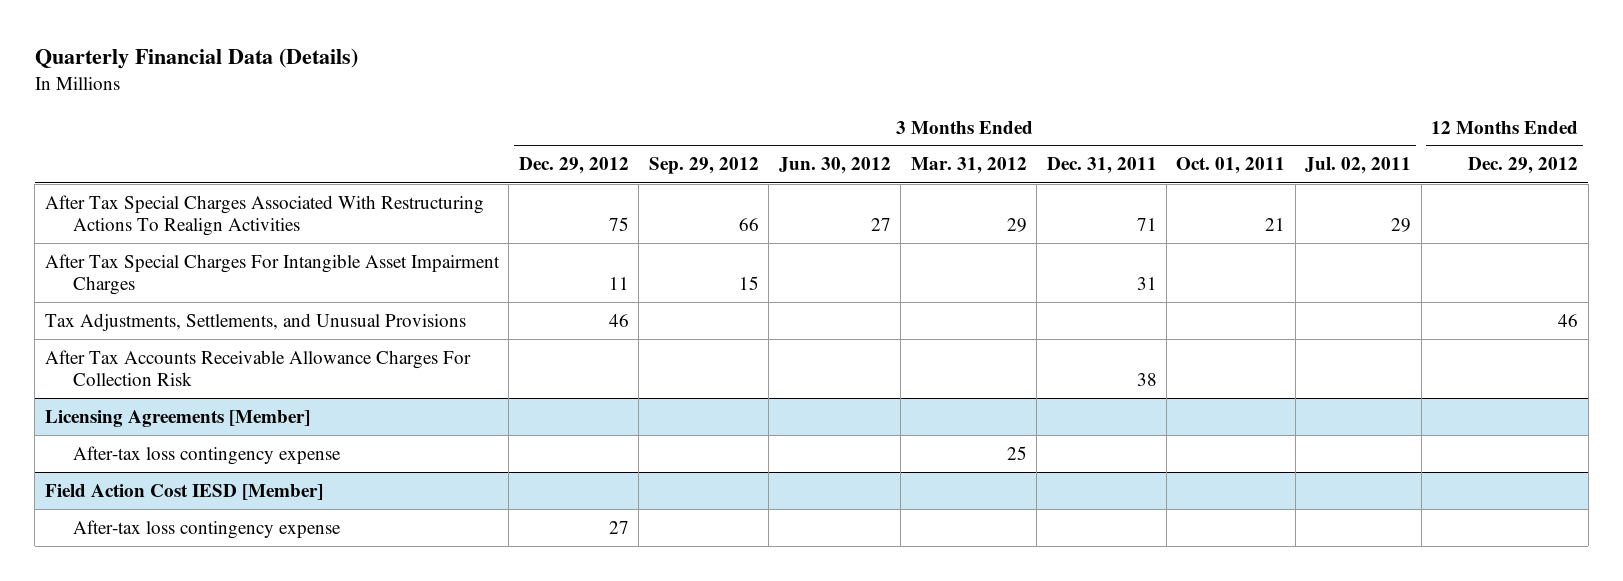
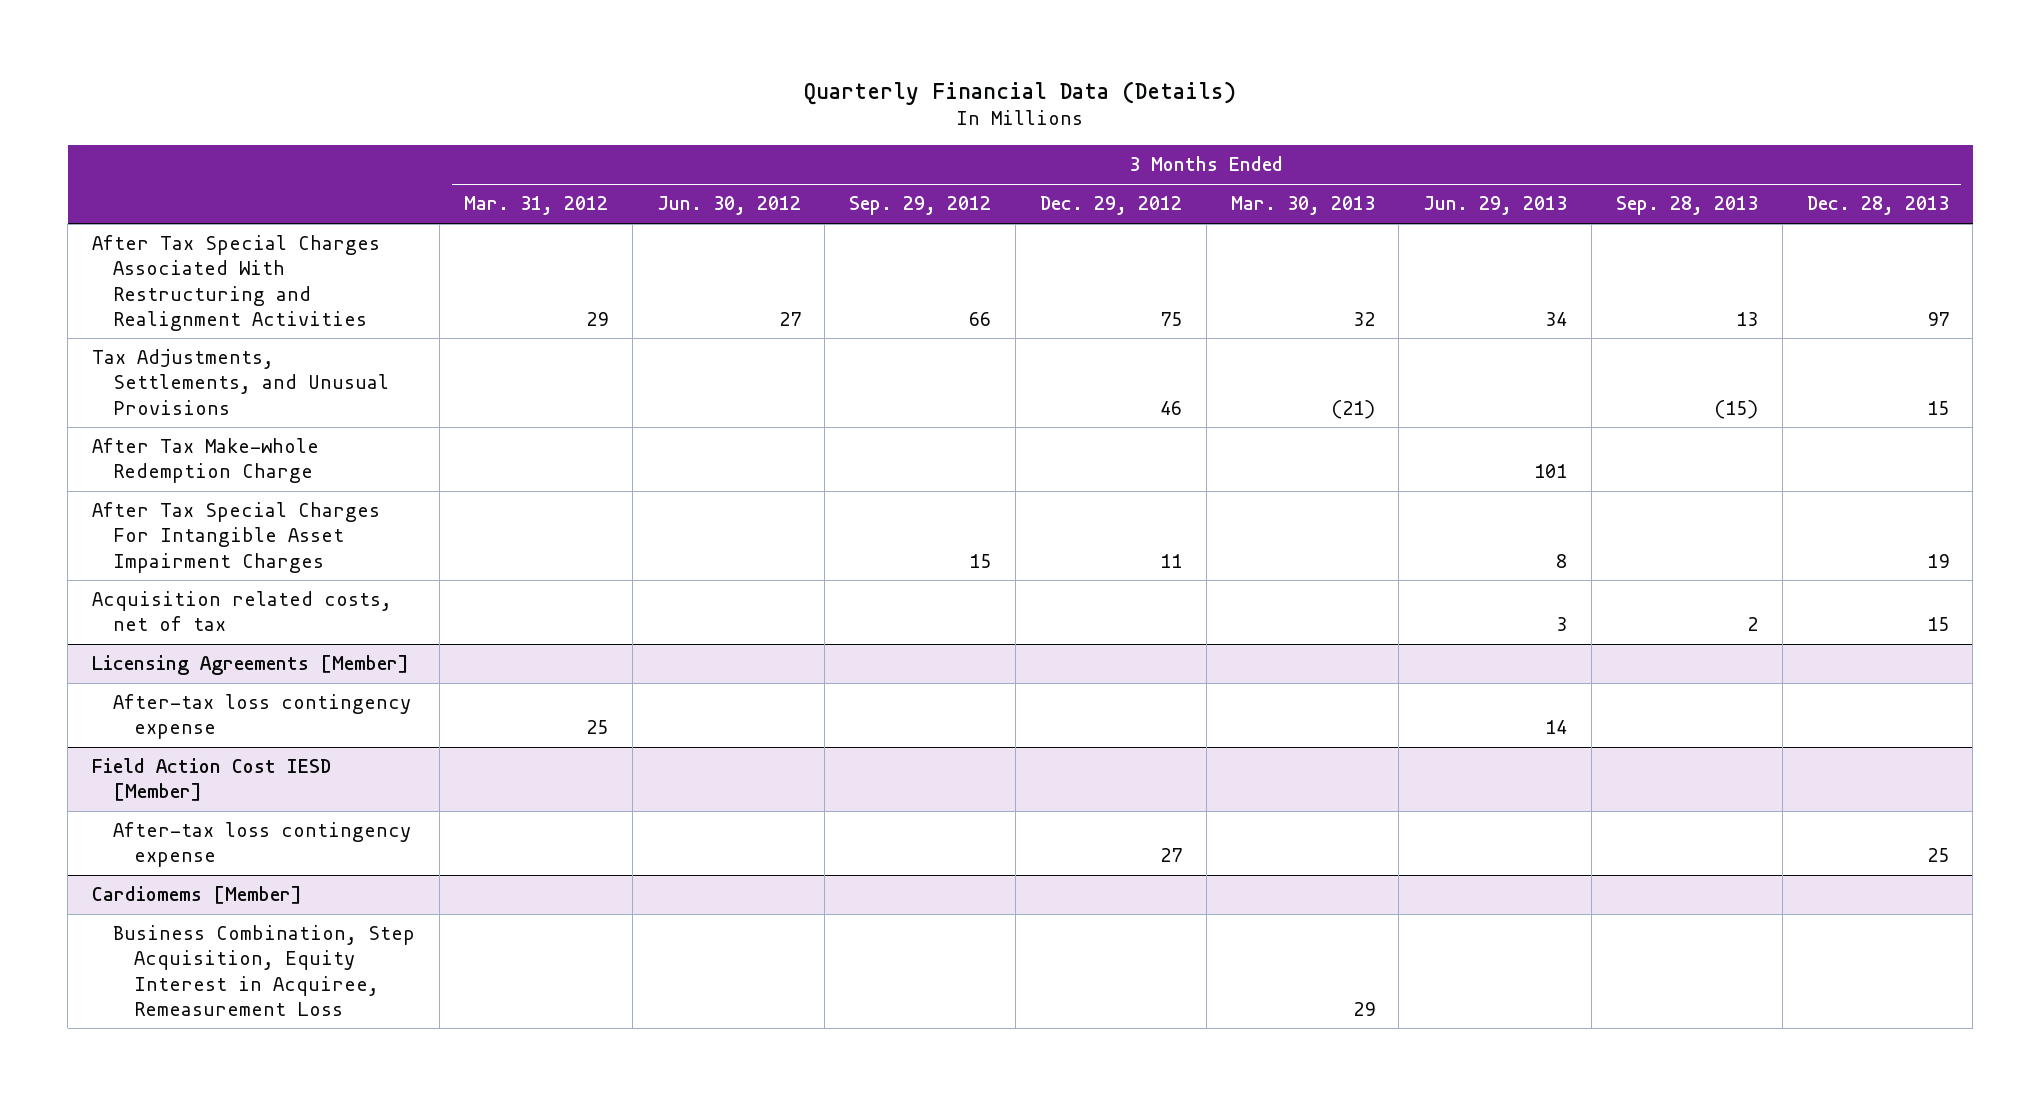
- | 3 Months Ended Dec. 29, 2012 | 3 Months Ended Sep. 29, 2012 | 3 Months Ended Jun. 30, 2012 | 3 Months Ended Mar. 31, 2012 | 3 Months Ended Dec. 31, 2011 | 3 Months Ended Oct. 01, 2011 | 3 Months Ended Jul. 02, 2011 | 12 Months Ended Dec. 29, 2012
+ | 3 Months Ended Mar. 31, 2012 | 3 Months Ended Jun. 30, 2012 | 3 Months Ended Sep. 29, 2012 | 3 Months Ended Dec. 29, 2012 | 3 Months Ended Mar. 30, 2013 | 3 Months Ended Jun. 29, 2013 | 3 Months Ended Sep. 28, 2013 | 3 Months Ended Dec. 28, 2013
- After Tax Special Charges Associated With Restructuring Actions To Realign Activities | 75 | 66 | 27 | 29 | 71 | 21 | 29 |
+ After Tax Special Charges Associated With Restructuring and Realignment Activities | 29 | 27 | 66 | 75 | 32 | 34 | 13 | 97
- After Tax Accounts Receivable Allowance Charges For Collection Risk | | | | | 38 | | |
+ After Tax Make-whole Redemption Charge | | | | | | 101 | |
moved down: After Tax Special Charges For Intangible Asset Impairment Charges | | | 15 | 11 | | 8 | | 19
+ Acquisition related costs, net of tax | | | | | | 3 | 2 | 15
+ Cardiomems [Member]
+ Business Combination, Step Acquisition, Equity Interest in Acquiree, Remeasurement Loss | | | | | 29 | | |

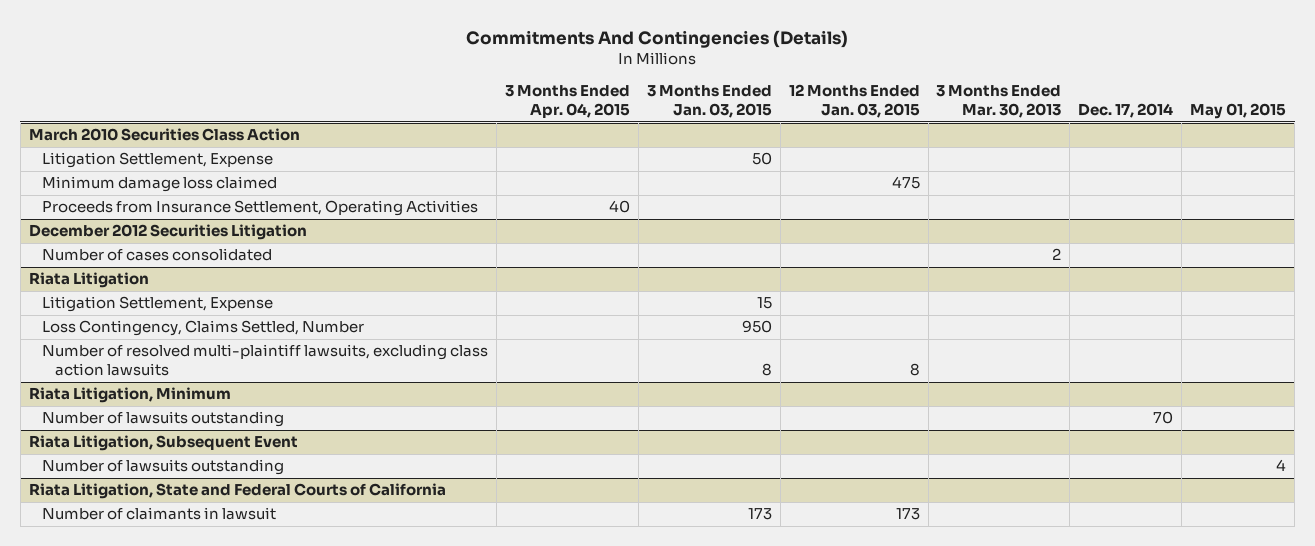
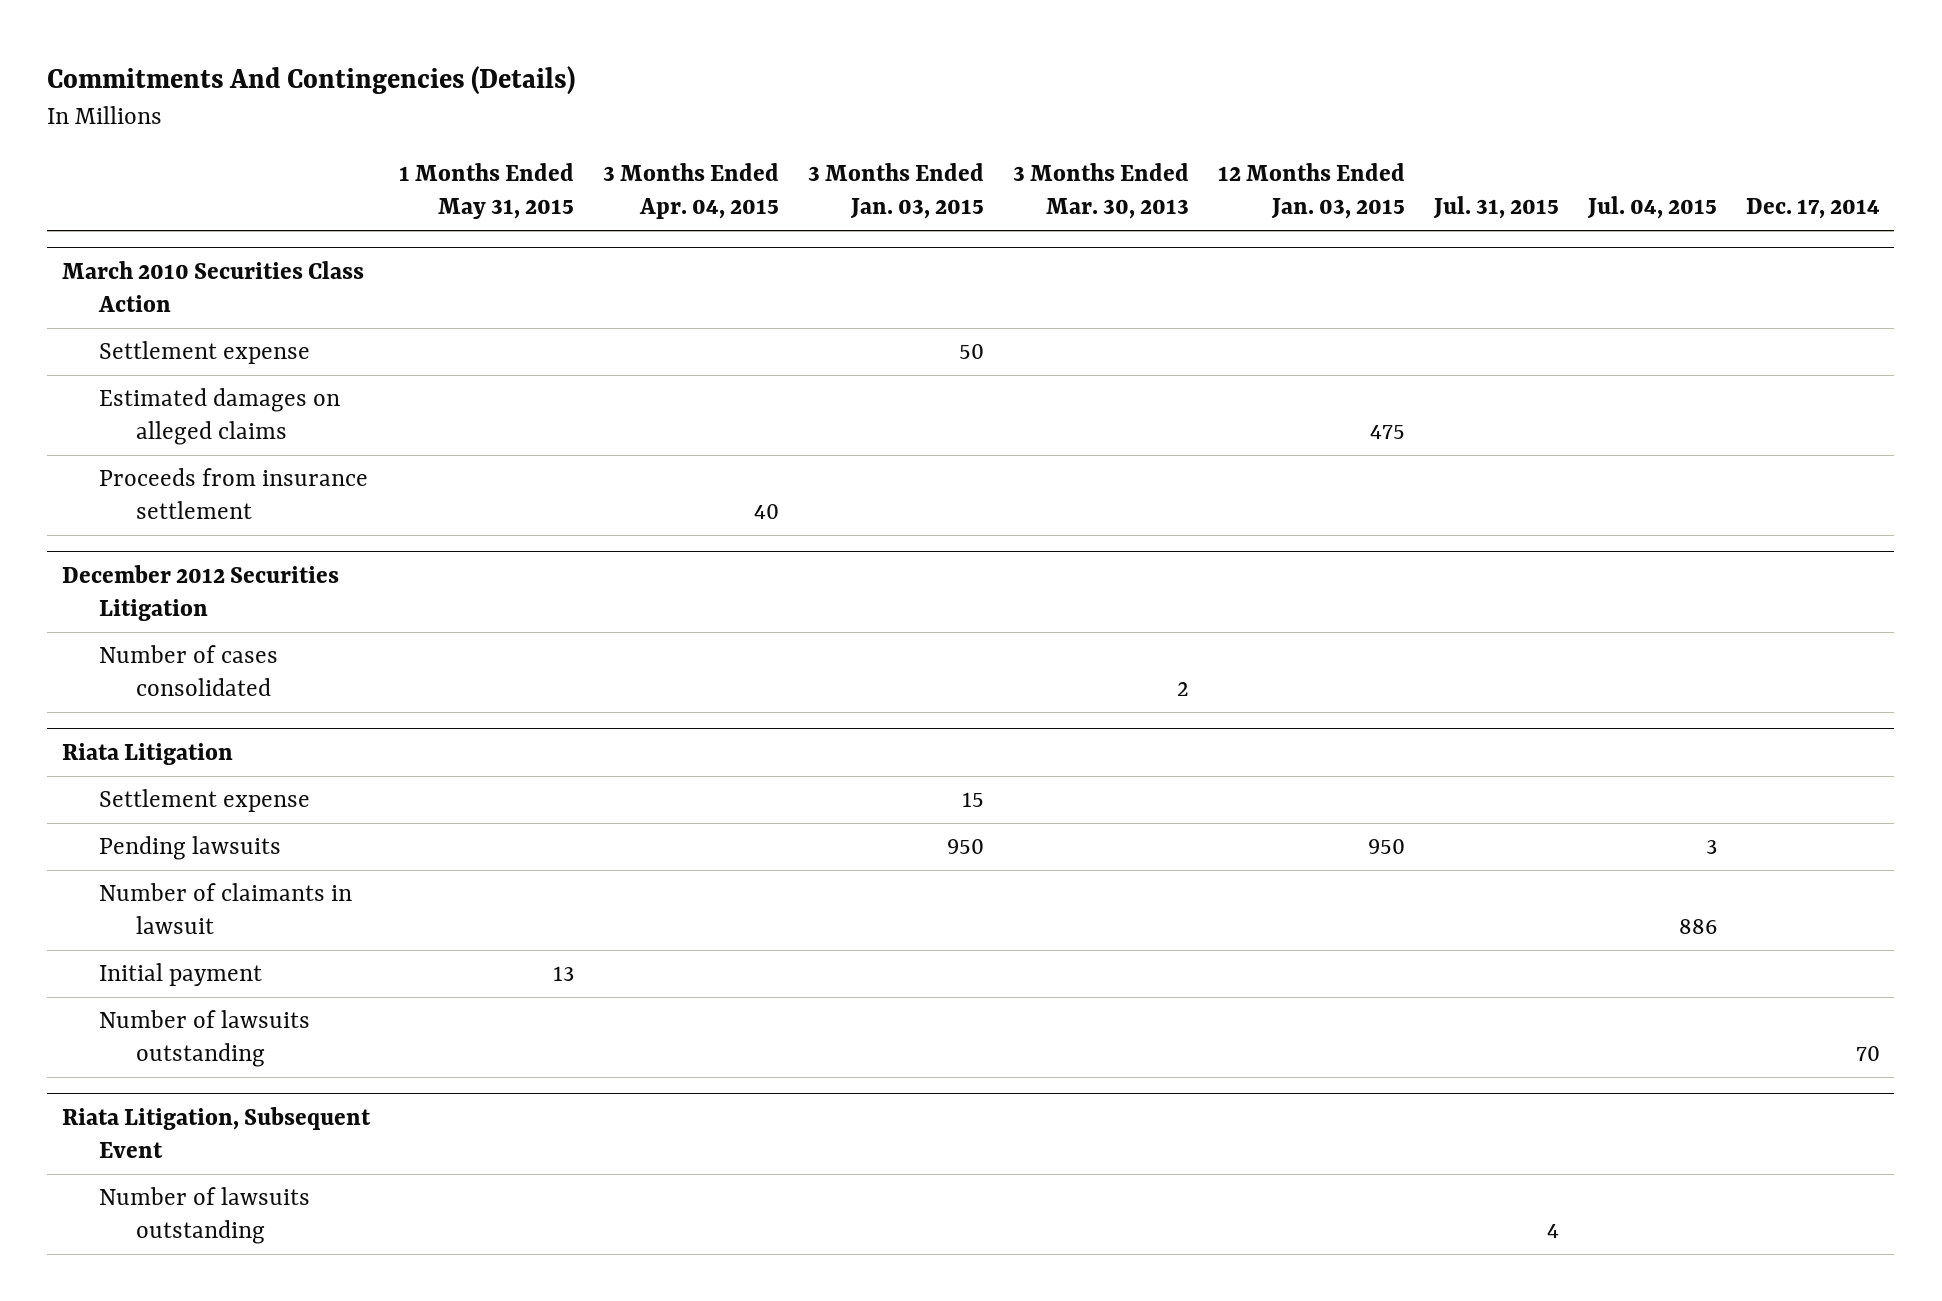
- | 3 Months Ended Apr. 04, 2015 | 3 Months Ended Jan. 03, 2015 | 12 Months Ended Jan. 03, 2015 | 3 Months Ended Mar. 30, 2013 | Dec. 17, 2014 | May 01, 2015
+ | 1 Months Ended May 31, 2015 | 3 Months Ended Apr. 04, 2015 | 3 Months Ended Jan. 03, 2015 | 3 Months Ended Mar. 30, 2013 | 12 Months Ended Jan. 03, 2015 | Jul. 31, 2015 | Jul. 04, 2015 | Dec. 17, 2014
@ March 2010 Securities Class Action
- Litigation Settlement, Expense | | 50 | | | |
- Minimum damage loss claimed | | | 475 | | |
- Proceeds from Insurance Settlement, Operating Activities | 40 | | | | |
+ Settlement expense | | | 50 | | | | |
+ Estimated damages on alleged claims | | | | | 475 | | |
+ Proceeds from insurance settlement | | 40 | | | | | |
@ Riata Litigation
- Litigation Settlement, Expense | | 15 | | | |
- Loss Contingency, Claims Settled, Number | | 950 | | | |
- Number of resolved multi-plaintiff lawsuits, excluding class action lawsuits | | 8 | 8 | | |
- Riata Litigation, Minimum
- Number of lawsuits outstanding | | | | | 70 |
@ Riata Litigation
+ Settlement expense | | | 15 | | | | |
+ Pending lawsuits | | | 950 | | 950 | | 3 |
+ Number of claimants in lawsuit | | | | | | | 886 |
+ Initial payment | 13 | | | | | | |
+ Number of lawsuits outstanding | | | | | | | | 70
- Riata Litigation, State and Federal Courts of California
- Number of claimants in lawsuit | | 173 | 173 | | |

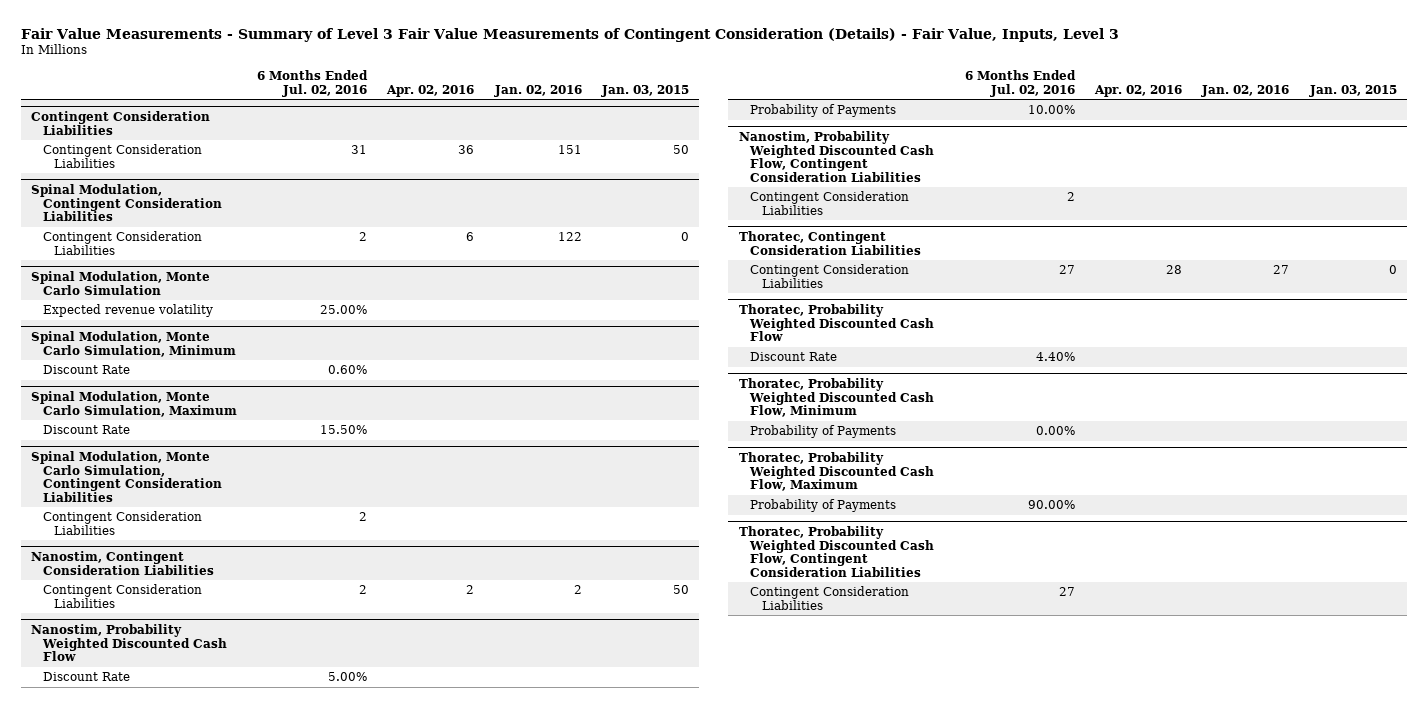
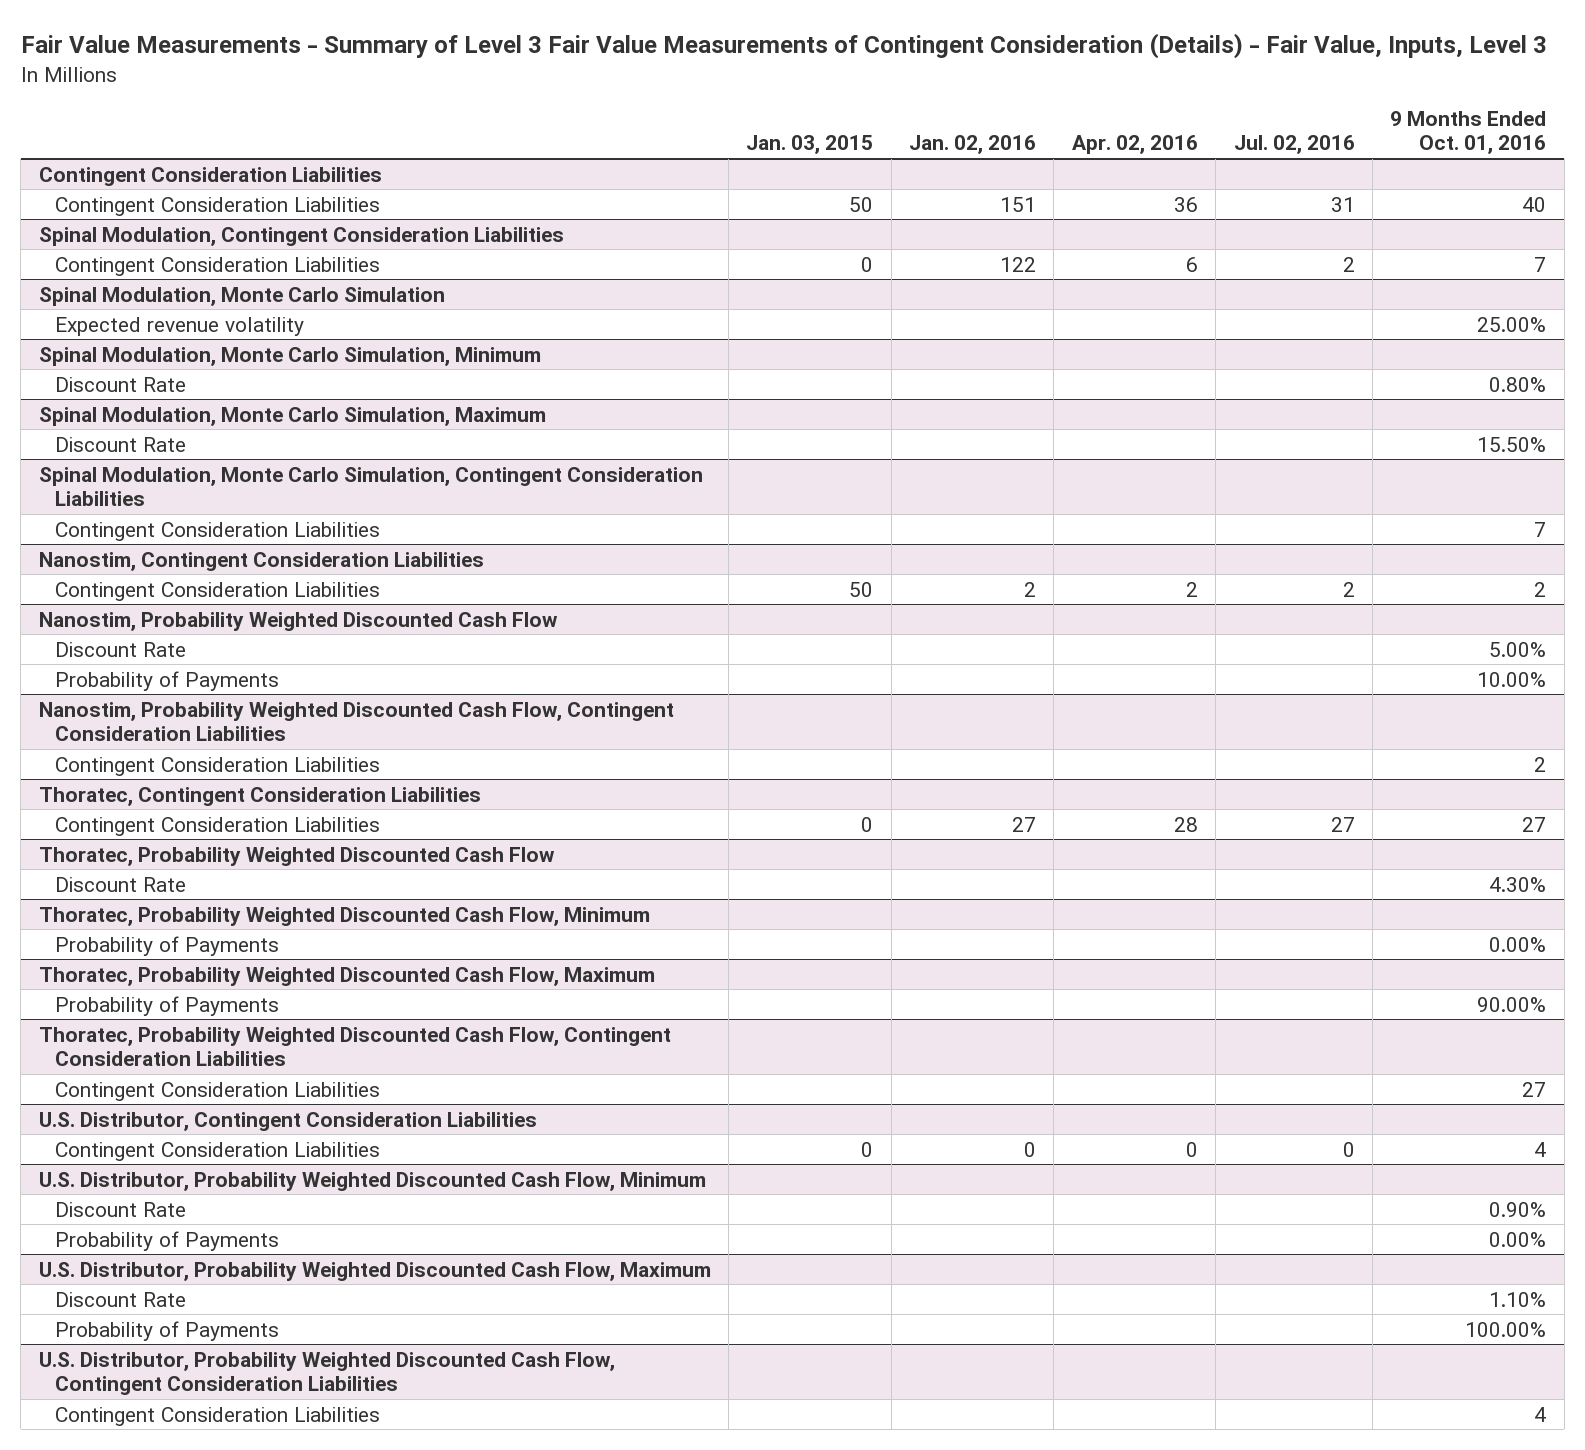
- | 6 Months Ended Jul. 02, 2016 | Apr. 02, 2016 | Jan. 02, 2016 | Jan. 03, 2015
+ | Jan. 03, 2015 | Jan. 02, 2016 | Apr. 02, 2016 | Jul. 02, 2016 | 9 Months Ended Oct. 01, 2016
+ U.S. Distributor, Contingent Consideration Liabilities
+ Contingent Consideration Liabilities | 0 | 0 | 0 | 0 | 4
+ U.S. Distributor, Probability Weighted Discounted Cash Flow, Minimum
+ Discount Rate | | | | | 0.90%
+ Probability of Payments | | | | | 0.00%
+ U.S. Distributor, Probability Weighted Discounted Cash Flow, Maximum
+ Discount Rate | | | | | 1.10%
+ Probability of Payments | | | | | 100.00%
+ U.S. Distributor, Probability Weighted Discounted Cash Flow, Contingent Consideration Liabilities
+ Contingent Consideration Liabilities | | | | | 4

